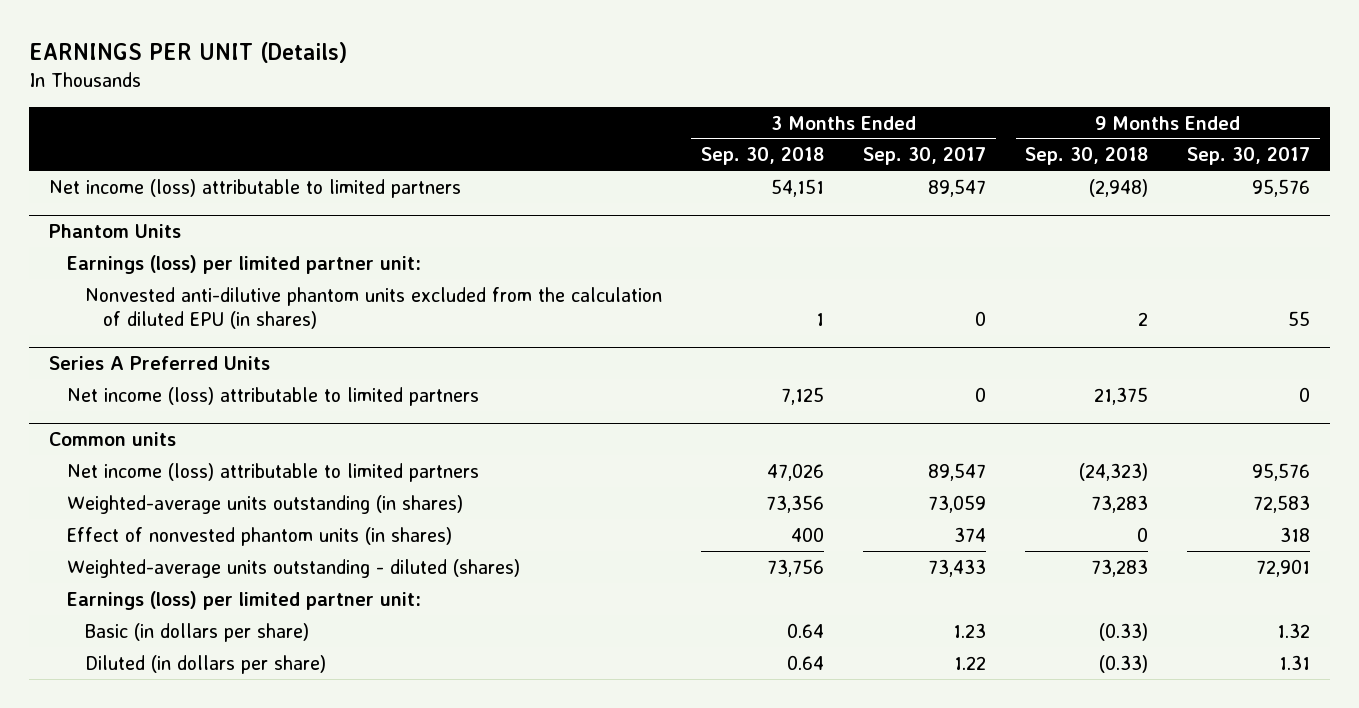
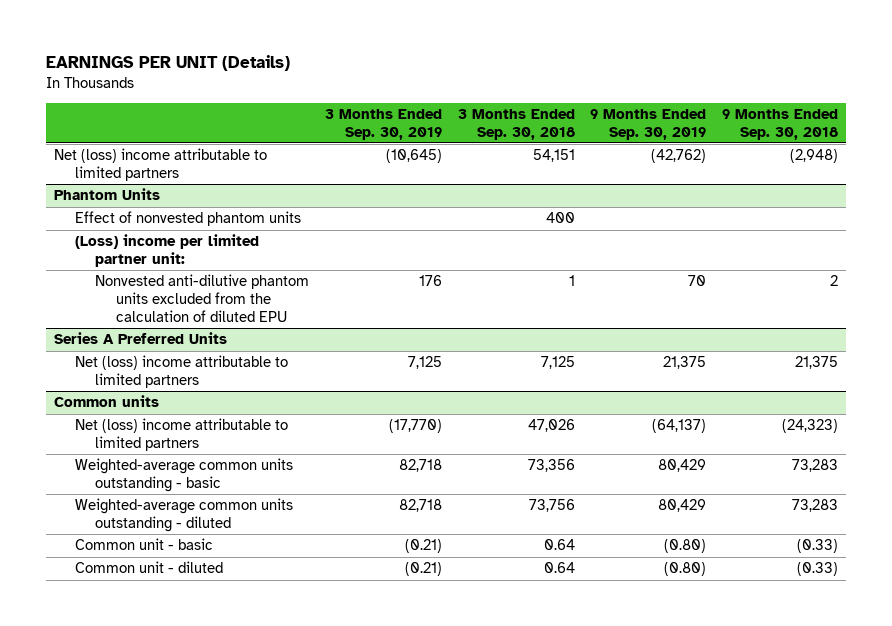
- | 3 Months Ended Sep. 30, 2018 | 3 Months Ended Sep. 30, 2017 | 9 Months Ended Sep. 30, 2018 | 9 Months Ended Sep. 30, 2017
+ | 3 Months Ended Sep. 30, 2019 | 3 Months Ended Sep. 30, 2018 | 9 Months Ended Sep. 30, 2019 | 9 Months Ended Sep. 30, 2018
- Net income (loss) attributable to limited partners | 54,151 | 89,547 | (2,948) | 95,576
+ Net (loss) income attributable to limited partners | (10,645) | 54,151 | (42,762) | (2,948)
@ Phantom Units
- Earnings (loss) per limited partner unit:
- Nonvested anti-dilutive phantom units excluded from the calculation of diluted EPU (in shares) | 1 | 0 | 2 | 55
+ Effect of nonvested phantom units | | 400 | |
+ (Loss) income per limited partner unit:
+ Nonvested anti-dilutive phantom units excluded from the calculation of diluted EPU | 176 | 1 | 70 | 2
@ Series A Preferred Units
- Net income (loss) attributable to limited partners | 7,125 | 0 | 21,375 | 0
+ Net (loss) income attributable to limited partners | 7,125 | 7,125 | 21,375 | 21,375
@ Common units
- Net income (loss) attributable to limited partners | 47,026 | 89,547 | (24,323) | 95,576
- Weighted-average units outstanding (in shares) | 73,356 | 73,059 | 73,283 | 72,583
- Effect of nonvested phantom units (in shares) | 400 | 374 | 0 | 318
- Weighted-average units outstanding - diluted (shares) | 73,756 | 73,433 | 73,283 | 72,901
- Earnings (loss) per limited partner unit:
- Basic (in dollars per share) | 0.64 | 1.23 | (0.33) | 1.32
- Diluted (in dollars per share) | 0.64 | 1.22 | (0.33) | 1.31
+ Net (loss) income attributable to limited partners | (17,770) | 47,026 | (64,137) | (24,323)
+ Weighted-average common units outstanding - basic | 82,718 | 73,356 | 80,429 | 73,283
+ Weighted-average common units outstanding - diluted | 82,718 | 73,756 | 80,429 | 73,283
+ Common unit - basic | (0.21) | 0.64 | (0.80) | (0.33)
+ Common unit - diluted | (0.21) | 0.64 | (0.80) | (0.33)

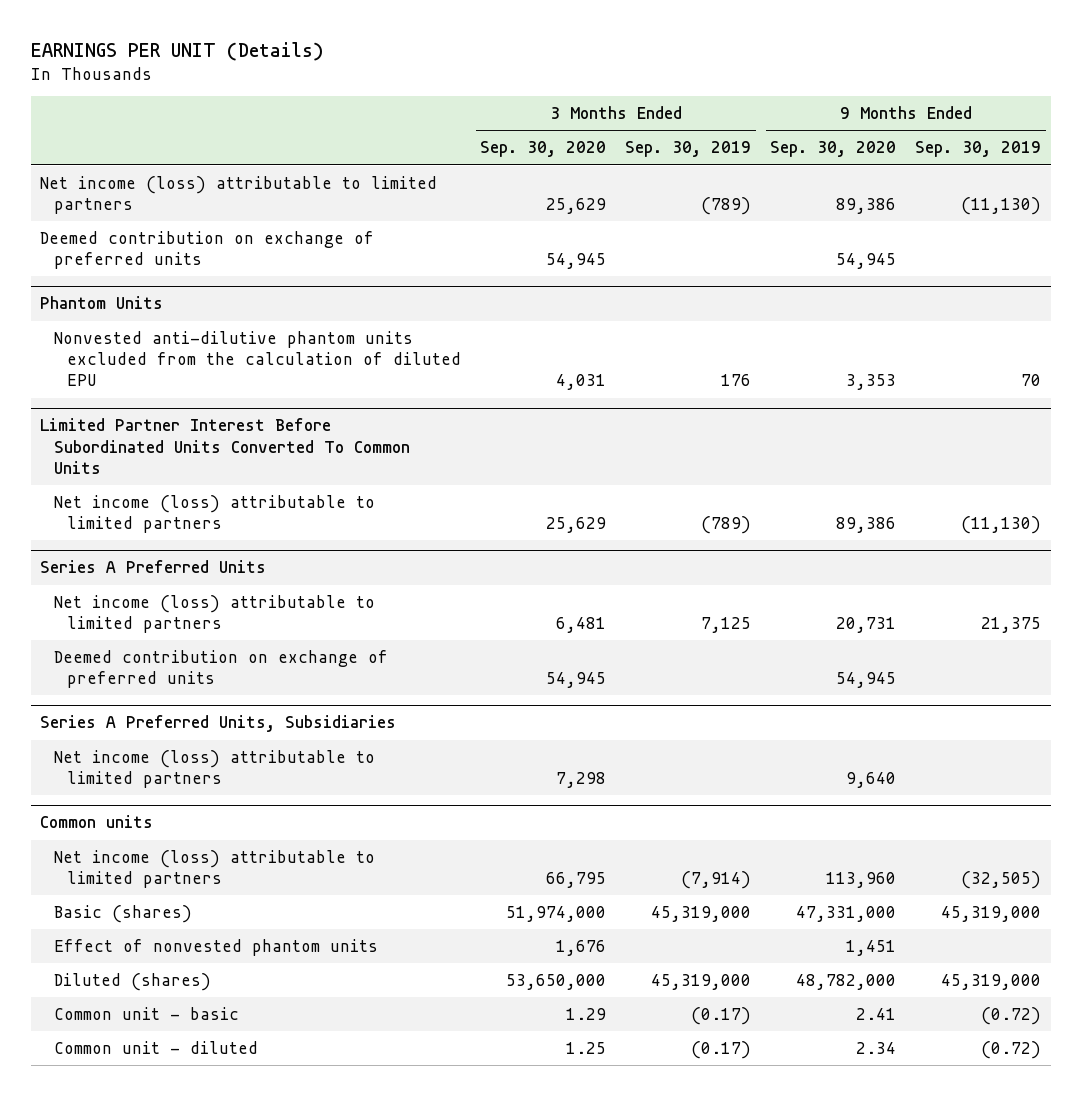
- | 3 Months Ended Sep. 30, 2019 | 3 Months Ended Sep. 30, 2018 | 9 Months Ended Sep. 30, 2019 | 9 Months Ended Sep. 30, 2018
+ | 3 Months Ended Sep. 30, 2020 | 3 Months Ended Sep. 30, 2019 | 9 Months Ended Sep. 30, 2020 | 9 Months Ended Sep. 30, 2019
- Net (loss) income attributable to limited partners | (10,645) | 54,151 | (42,762) | (2,948)
+ Net income (loss) attributable to limited partners | 25,629 | (789) | 89,386 | (11,130)
+ Deemed contribution on exchange of preferred units | 54,945 | | 54,945 |
@ Phantom Units
- Effect of nonvested phantom units | | 400 | |
- (Loss) income per limited partner unit:
+ Limited Partner Interest Before Subordinated Units Converted To Common Units
+ Net income (loss) attributable to limited partners | 25,629 | (789) | 89,386 | (11,130)
@ Series A Preferred Units
- Net (loss) income attributable to limited partners | 7,125 | 7,125 | 21,375 | 21,375
+ Net income (loss) attributable to limited partners | 6,481 | 7,125 | 20,731 | 21,375
+ Deemed contribution on exchange of preferred units | 54,945 | | 54,945 |
+ Series A Preferred Units, Subsidiaries
+ Net income (loss) attributable to limited partners | 7,298 | | 9,640 |
@ Common units
- Net (loss) income attributable to limited partners | (17,770) | 47,026 | (64,137) | (24,323)
- Weighted-average common units outstanding - basic | 82,718 | 73,356 | 80,429 | 73,283
- Weighted-average common units outstanding - diluted | 82,718 | 73,756 | 80,429 | 73,283
- Common unit - basic | (0.21) | 0.64 | (0.80) | (0.33)
- Common unit - diluted | (0.21) | 0.64 | (0.80) | (0.33)
+ Net income (loss) attributable to limited partners | 66,795 | (7,914) | 113,960 | (32,505)
+ Basic (shares) | 51,974,000 | 45,319,000 | 47,331,000 | 45,319,000
+ Effect of nonvested phantom units | 1,676 | | 1,451 |
+ Diluted (shares) | 53,650,000 | 45,319,000 | 48,782,000 | 45,319,000
+ Common unit - basic | 1.29 | (0.17) | 2.41 | (0.72)
+ Common unit - diluted | 1.25 | (0.17) | 2.34 | (0.72)

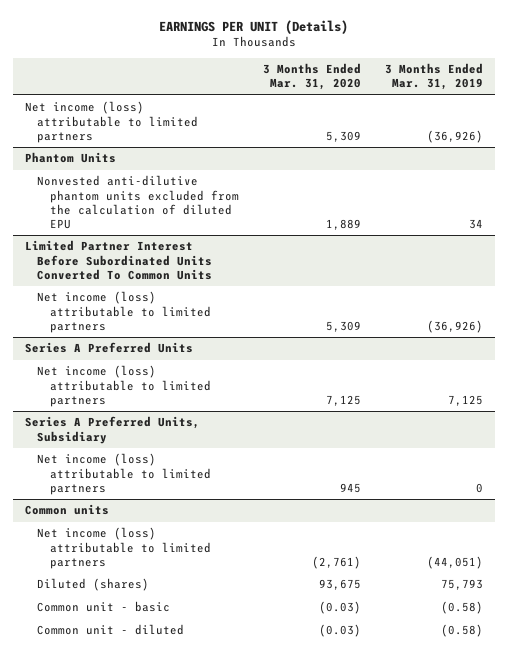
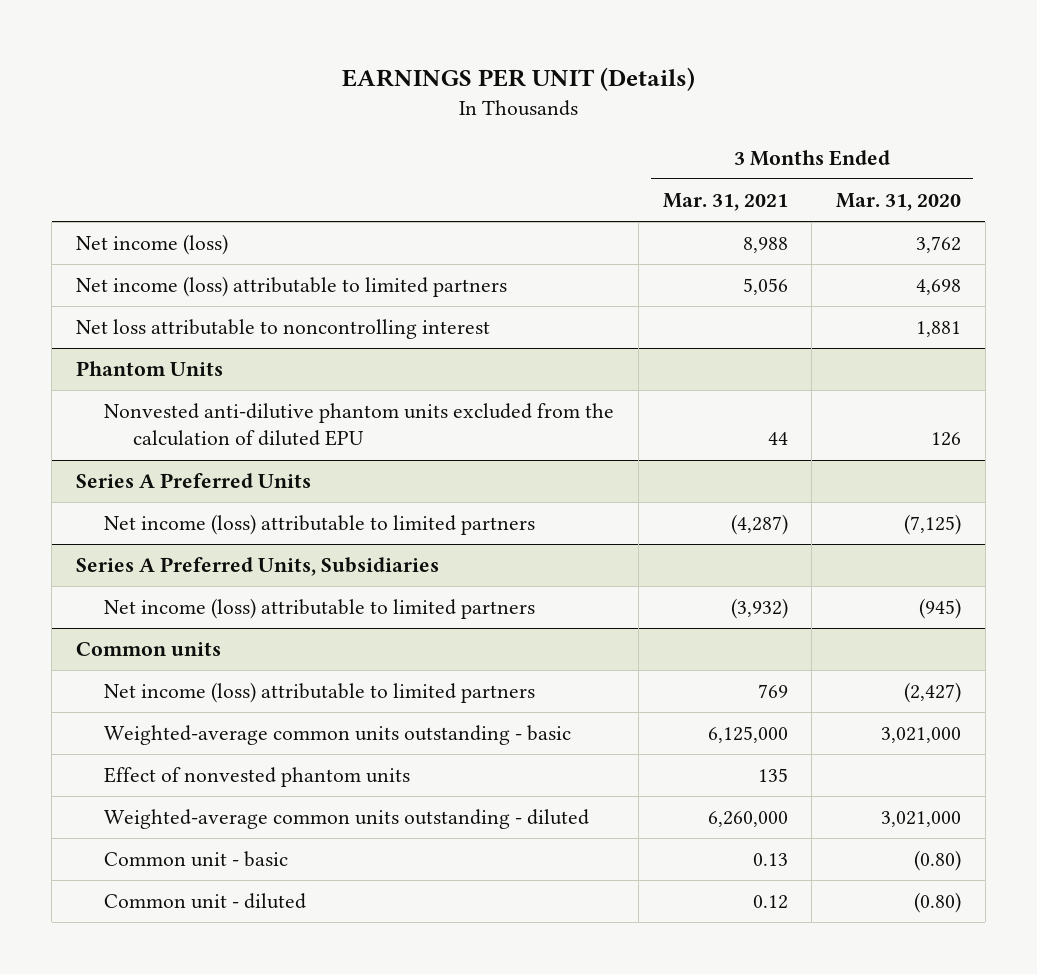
- | 3 Months Ended Mar. 31, 2020 | 3 Months Ended Mar. 31, 2019
+ | 3 Months Ended Mar. 31, 2021 | 3 Months Ended Mar. 31, 2020
- Net income (loss) attributable to limited partners | 5,309 | (36,926)
+ Net income (loss) | 8,988 | 3,762
+ Net income (loss) attributable to limited partners | 5,056 | 4,698
+ Net loss attributable to noncontrolling interest | | 1,881
@ Phantom Units
- Nonvested anti-dilutive phantom units excluded from the calculation of diluted EPU | 1,889 | 34
- Limited Partner Interest Before Subordinated Units Converted To Common Units
- Net income (loss) attributable to limited partners | 5,309 | (36,926)
@ Phantom Units
+ Nonvested anti-dilutive phantom units excluded from the calculation of diluted EPU | 44 | 126
@ Series A Preferred Units
- Net income (loss) attributable to limited partners | 7,125 | 7,125
- Series A Preferred Units, Subsidiary
- Net income (loss) attributable to limited partners | 945 | 0
@ Series A Preferred Units
+ Net income (loss) attributable to limited partners | (4,287) | (7,125)
+ Series A Preferred Units, Subsidiaries
+ Net income (loss) attributable to limited partners | (3,932) | (945)
@ Common units
- Net income (loss) attributable to limited partners | (2,761) | (44,051)
- Diluted (shares) | 93,675 | 75,793
- Common unit - basic | (0.03) | (0.58)
- Common unit - diluted | (0.03) | (0.58)
+ Net income (loss) attributable to limited partners | 769 | (2,427)
+ Weighted-average common units outstanding - basic | 6,125,000 | 3,021,000
+ Effect of nonvested phantom units | 135 |
+ Weighted-average common units outstanding - diluted | 6,260,000 | 3,021,000
+ Common unit - basic | 0.13 | (0.80)
+ Common unit - diluted | 0.12 | (0.80)

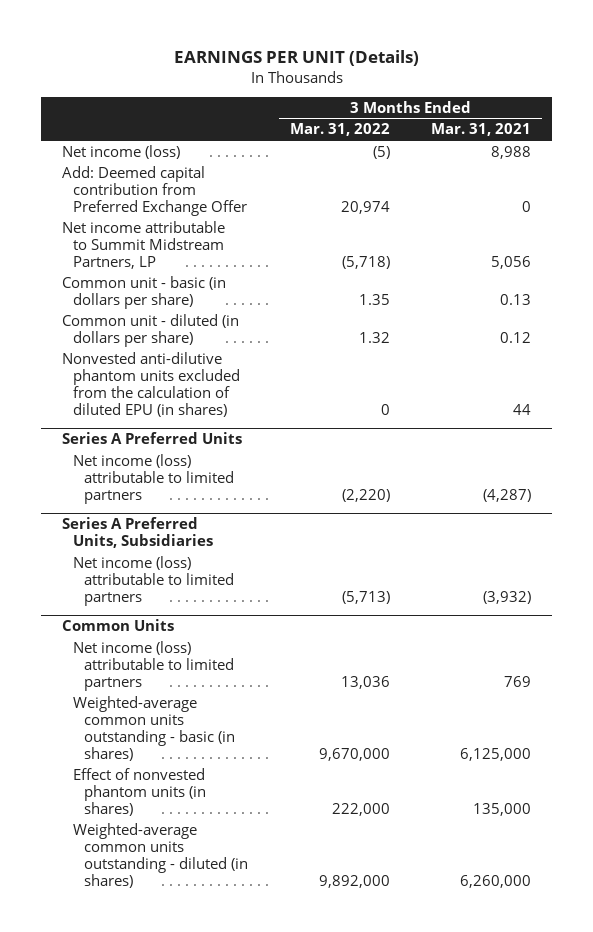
- | 3 Months Ended Mar. 31, 2021 | 3 Months Ended Mar. 31, 2020
+ | 3 Months Ended Mar. 31, 2022 | 3 Months Ended Mar. 31, 2021
- Net income (loss) attributable to limited partners | 5,056 | 4,698
- Net loss attributable to noncontrolling interest | | 1,881
- Phantom Units
- Nonvested anti-dilutive phantom units excluded from the calculation of diluted EPU | 44 | 126
+ Add: Deemed capital contribution from Preferred Exchange Offer | 20,974 | 0
+ Net income attributable to Summit Midstream Partners, LP | (5,718) | 5,056
+ Common unit - basic (in dollars per share) | 1.35 | 0.13
+ Common unit - diluted (in dollars per share) | 1.32 | 0.12
+ Nonvested anti-dilutive phantom units excluded from the calculation of diluted EPU (in shares) | 0 | 44
- Common units
+ Common Units
- Weighted-average common units outstanding - basic | 6,125,000 | 3,021,000
- Effect of nonvested phantom units | 135 |
- Weighted-average common units outstanding - diluted | 6,260,000 | 3,021,000
- Common unit - basic | 0.13 | (0.80)
- Common unit - diluted | 0.12 | (0.80)
+ Weighted-average common units outstanding - basic (in shares) | 9,670,000 | 6,125,000
+ Effect of nonvested phantom units (in shares) | 222,000 | 135,000
+ Weighted-average common units outstanding - diluted (in shares) | 9,892,000 | 6,260,000

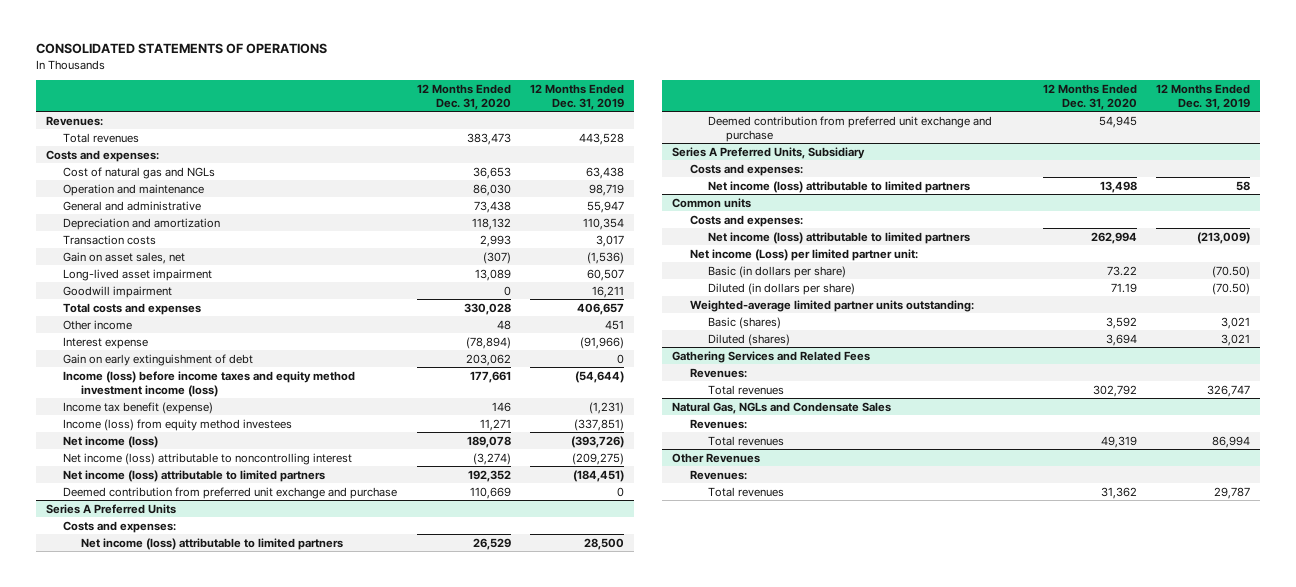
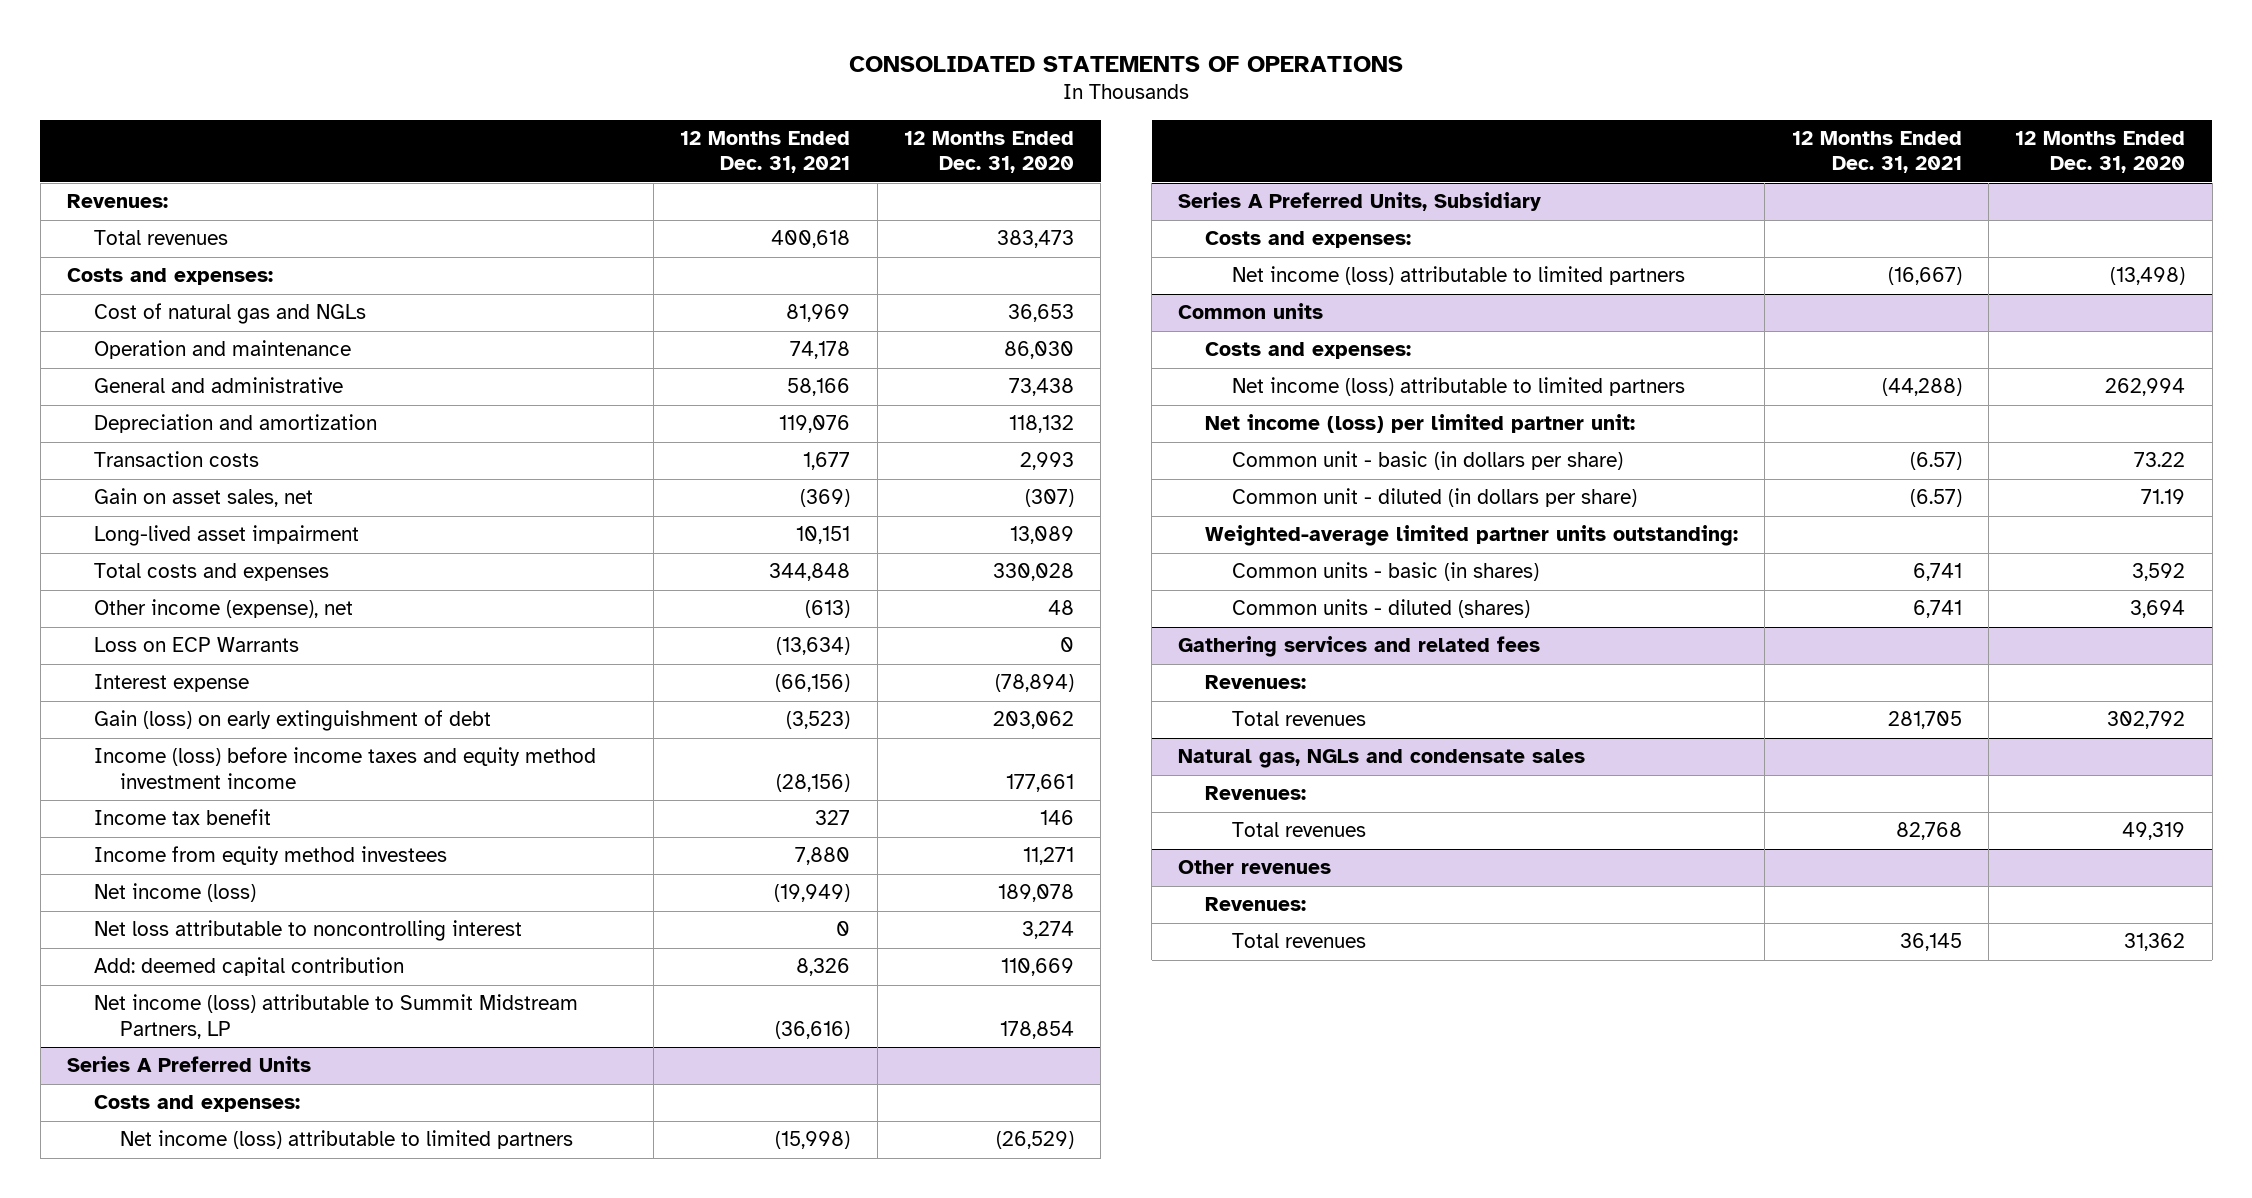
- | 12 Months Ended Dec. 31, 2020 | 12 Months Ended Dec. 31, 2019
+ | 12 Months Ended Dec. 31, 2021 | 12 Months Ended Dec. 31, 2020
- Goodwill impairment | 0 | 16,211
- Other income | 48 | 451
+ Other income (expense), net | (613) | 48
+ Loss on ECP Warrants | (13,634) | 0
- Gain on early extinguishment of debt | 203,062 | 0
- Income (loss) before income taxes and equity method investment income (loss) | 177,661 | (54,644)
- Income tax benefit (expense) | 146 | (1,231)
- Income (loss) from equity method investees | 11,271 | (337,851)
+ Gain (loss) on early extinguishment of debt | (3,523) | 203,062
+ Income (loss) before income taxes and equity method investment income | (28,156) | 177,661
+ Income tax benefit | 327 | 146
+ Income from equity method investees | 7,880 | 11,271
- Net income (loss) attributable to noncontrolling interest | (3,274) | (209,275)
- Net income (loss) attributable to limited partners | 192,352 | (184,451)
- Deemed contribution from preferred unit exchange and purchase | 110,669 | 0
+ Net loss attributable to noncontrolling interest | 0 | 3,274
+ Add: deemed capital contribution | 8,326 | 110,669
+ Net income (loss) attributable to Summit Midstream Partners, LP | (36,616) | 178,854
@ Series A Preferred Units
- Net income (loss) attributable to limited partners | 26,529 | 28,500
- Deemed contribution from preferred unit exchange and purchase | 54,945 |
+ Net income (loss) attributable to limited partners | (15,998) | (26,529)
@ Series A Preferred Units, Subsidiary
- Net income (loss) attributable to limited partners | 13,498 | 58
+ Net income (loss) attributable to limited partners | (16,667) | (13,498)
@ Common units
- Net income (Loss) per limited partner unit:
- Basic (in dollars per share) | 73.22 | (70.50)
- Diluted (in dollars per share) | 71.19 | (70.50)
+ Net income (loss) per limited partner unit:
+ Common unit - basic (in dollars per share) | (6.57) | 73.22
+ Common unit - diluted (in dollars per share) | (6.57) | 71.19
- Basic (shares) | 3,592 | 3,021
- Diluted (shares) | 3,694 | 3,021
- Gathering Services and Related Fees
@ Common units
+ Common units - basic (in shares) | 6,741 | 3,592
+ Common units - diluted (shares) | 6,741 | 3,694
+ Gathering services and related fees
- Natural Gas, NGLs and Condensate Sales
+ Natural gas, NGLs and condensate sales
- Other Revenues
+ Other revenues

